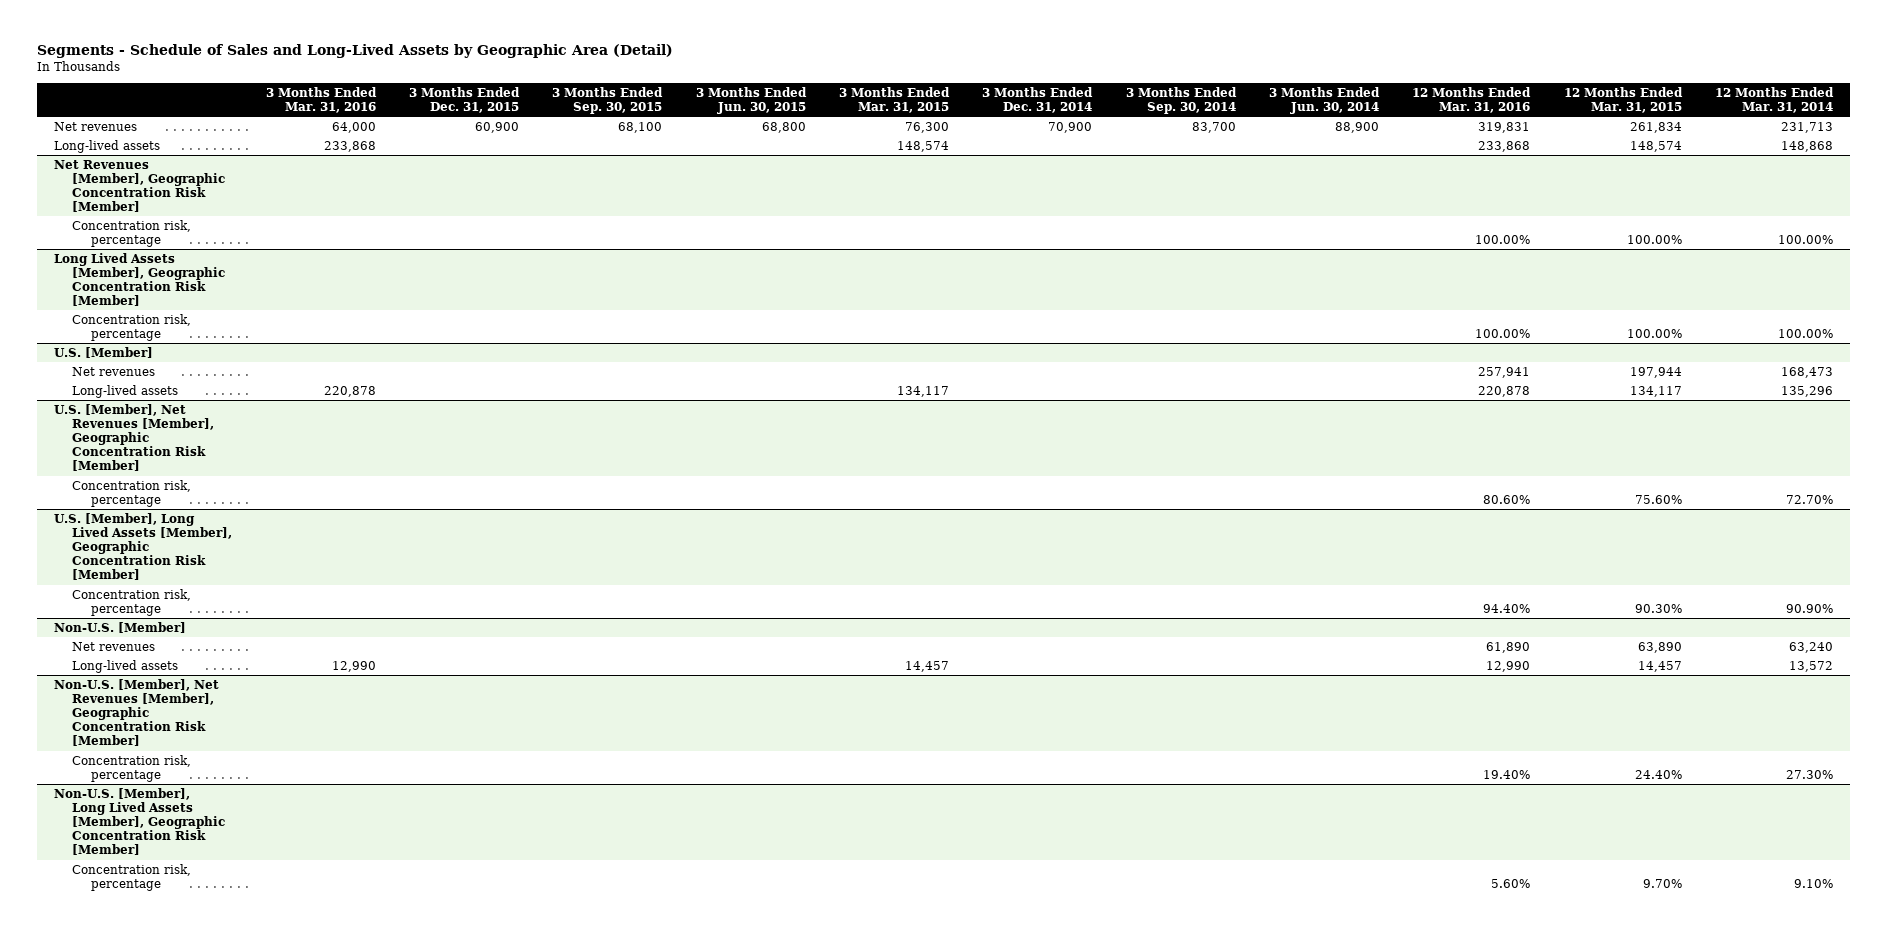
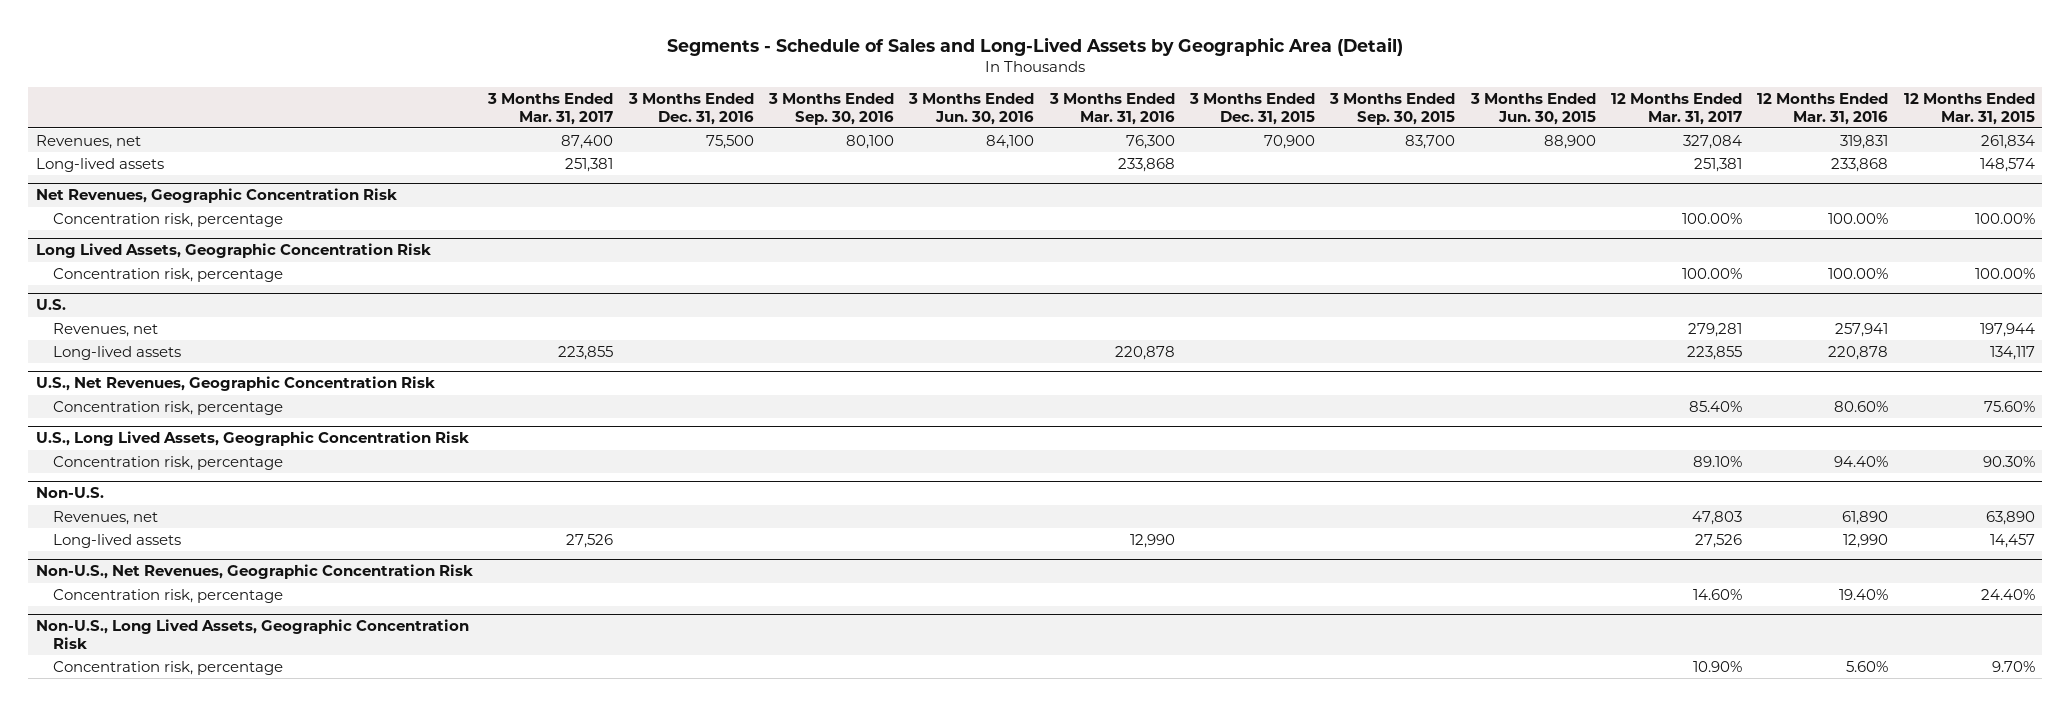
- | 3 Months Ended Mar. 31, 2016 | 3 Months Ended Dec. 31, 2015 | 3 Months Ended Sep. 30, 2015 | 3 Months Ended Jun. 30, 2015 | 3 Months Ended Mar. 31, 2015 | 3 Months Ended Dec. 31, 2014 | 3 Months Ended Sep. 30, 2014 | 3 Months Ended Jun. 30, 2014 | 12 Months Ended Mar. 31, 2016 | 12 Months Ended Mar. 31, 2015 | 12 Months Ended Mar. 31, 2014
+ | 3 Months Ended Mar. 31, 2017 | 3 Months Ended Dec. 31, 2016 | 3 Months Ended Sep. 30, 2016 | 3 Months Ended Jun. 30, 2016 | 3 Months Ended Mar. 31, 2016 | 3 Months Ended Dec. 31, 2015 | 3 Months Ended Sep. 30, 2015 | 3 Months Ended Jun. 30, 2015 | 12 Months Ended Mar. 31, 2017 | 12 Months Ended Mar. 31, 2016 | 12 Months Ended Mar. 31, 2015
- Net revenues | 64,000 | 60,900 | 68,100 | 68,800 | 76,300 | 70,900 | 83,700 | 88,900 | 319,831 | 261,834 | 231,713
+ Revenues, net | 87,400 | 75,500 | 80,100 | 84,100 | 76,300 | 70,900 | 83,700 | 88,900 | 327,084 | 319,831 | 261,834
- Net Revenues [Member], Geographic Concentration Risk [Member]
+ Net Revenues, Geographic Concentration Risk
- Long Lived Assets [Member], Geographic Concentration Risk [Member]
+ Long Lived Assets, Geographic Concentration Risk
- U.S. [Member]
- Net revenues | | | | | | | | | 257,941 | 197,944 | 168,473
+ U.S.
+ Revenues, net | | | | | | | | | 279,281 | 257,941 | 197,944
- U.S. [Member], Net Revenues [Member], Geographic Concentration Risk [Member]
+ U.S., Net Revenues, Geographic Concentration Risk
- U.S. [Member], Long Lived Assets [Member], Geographic Concentration Risk [Member]
+ U.S., Long Lived Assets, Geographic Concentration Risk
- Non-U.S. [Member]
- Net revenues | | | | | | | | | 61,890 | 63,890 | 63,240
+ Non-U.S.
+ Revenues, net | | | | | | | | | 47,803 | 61,890 | 63,890
- Non-U.S. [Member], Net Revenues [Member], Geographic Concentration Risk [Member]
+ Non-U.S., Net Revenues, Geographic Concentration Risk
- Non-U.S. [Member], Long Lived Assets [Member], Geographic Concentration Risk [Member]
+ Non-U.S., Long Lived Assets, Geographic Concentration Risk

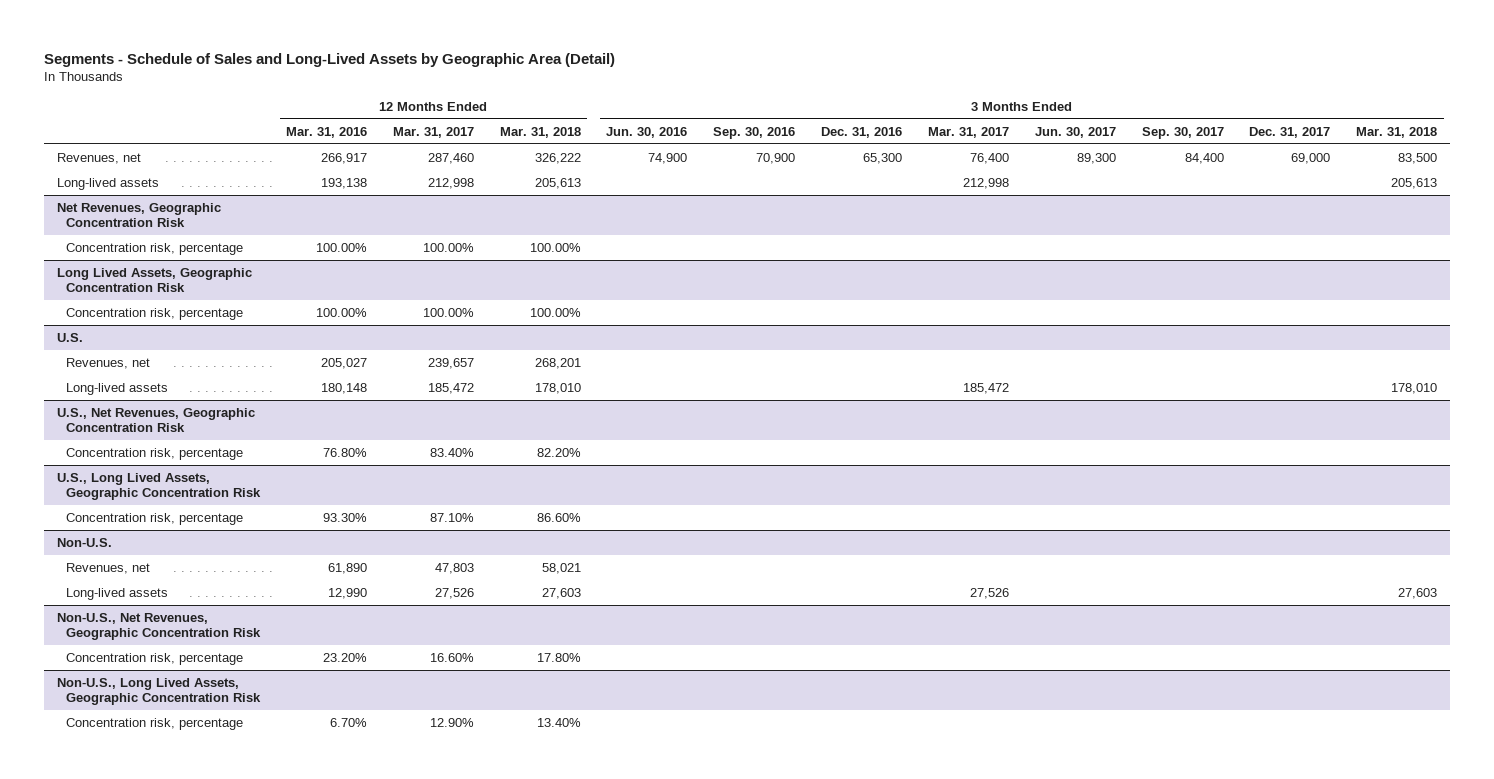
- | 3 Months Ended Mar. 31, 2017 | 3 Months Ended Dec. 31, 2016 | 3 Months Ended Sep. 30, 2016 | 3 Months Ended Jun. 30, 2016 | 3 Months Ended Mar. 31, 2016 | 3 Months Ended Dec. 31, 2015 | 3 Months Ended Sep. 30, 2015 | 3 Months Ended Jun. 30, 2015 | 12 Months Ended Mar. 31, 2017 | 12 Months Ended Mar. 31, 2016 | 12 Months Ended Mar. 31, 2015
+ | 12 Months Ended Mar. 31, 2016 | 12 Months Ended Mar. 31, 2017 | 12 Months Ended Mar. 31, 2018 | 3 Months Ended Jun. 30, 2016 | 3 Months Ended Sep. 30, 2016 | 3 Months Ended Dec. 31, 2016 | 3 Months Ended Mar. 31, 2017 | 3 Months Ended Jun. 30, 2017 | 3 Months Ended Sep. 30, 2017 | 3 Months Ended Dec. 31, 2017 | 3 Months Ended Mar. 31, 2018
- Revenues, net | 87,400 | 75,500 | 80,100 | 84,100 | 76,300 | 70,900 | 83,700 | 88,900 | 327,084 | 319,831 | 261,834
- Long-lived assets | 251,381 | | | | 233,868 | | | | 251,381 | 233,868 | 148,574
+ Revenues, net | 266,917 | 287,460 | 326,222 | 74,900 | 70,900 | 65,300 | 76,400 | 89,300 | 84,400 | 69,000 | 83,500
+ Long-lived assets | 193,138 | 212,998 | 205,613 | | | | 212,998 | | | | 205,613
@ U.S.
- Revenues, net | | | | | | | | | 279,281 | 257,941 | 197,944
- Long-lived assets | 223,855 | | | | 220,878 | | | | 223,855 | 220,878 | 134,117
+ Revenues, net | 205,027 | 239,657 | 268,201 | | | | | | | |
+ Long-lived assets | 180,148 | 185,472 | 178,010 | | | | 185,472 | | | | 178,010
@ U.S., Net Revenues, Geographic Concentration Risk
- Concentration risk, percentage | | | | | | | | | 85.40% | 80.60% | 75.60%
+ Concentration risk, percentage | 76.80% | 83.40% | 82.20% | | | | | | | |
@ U.S., Long Lived Assets, Geographic Concentration Risk
- Concentration risk, percentage | | | | | | | | | 89.10% | 94.40% | 90.30%
+ Concentration risk, percentage | 93.30% | 87.10% | 86.60% | | | | | | | |
@ Non-U.S., Net Revenues, Geographic Concentration Risk
- Concentration risk, percentage | | | | | | | | | 14.60% | 19.40% | 24.40%
+ Concentration risk, percentage | 23.20% | 16.60% | 17.80% | | | | | | | |
@ Non-U.S., Long Lived Assets, Geographic Concentration Risk
- Concentration risk, percentage | | | | | | | | | 10.90% | 5.60% | 9.70%
+ Concentration risk, percentage | 6.70% | 12.90% | 13.40% | | | | | | | |

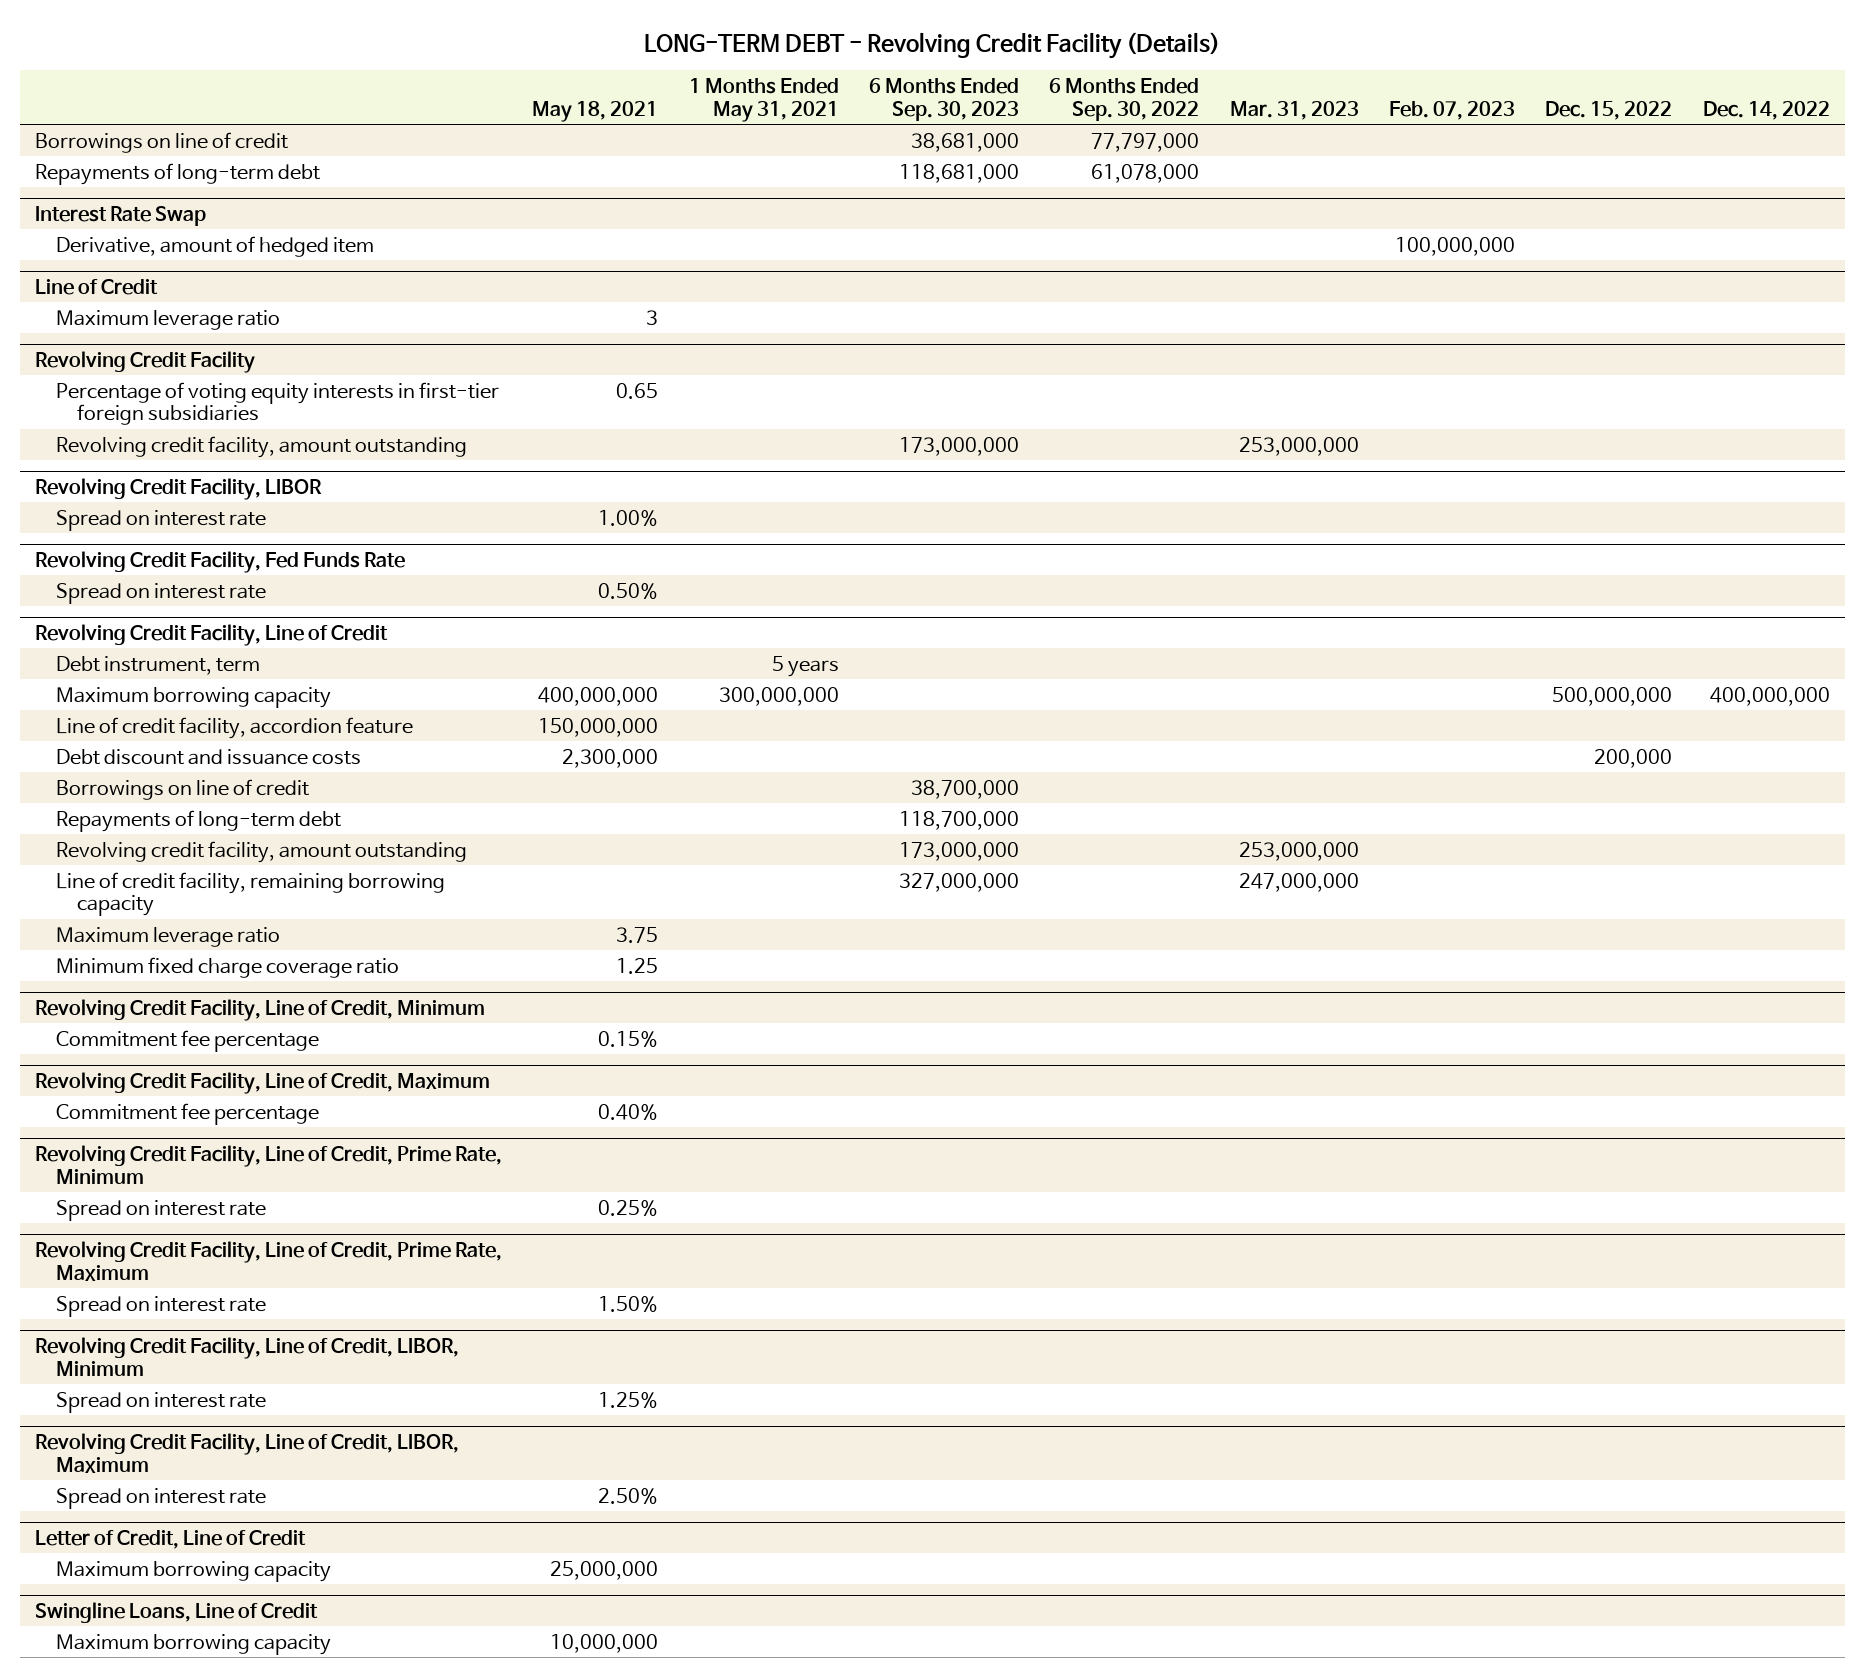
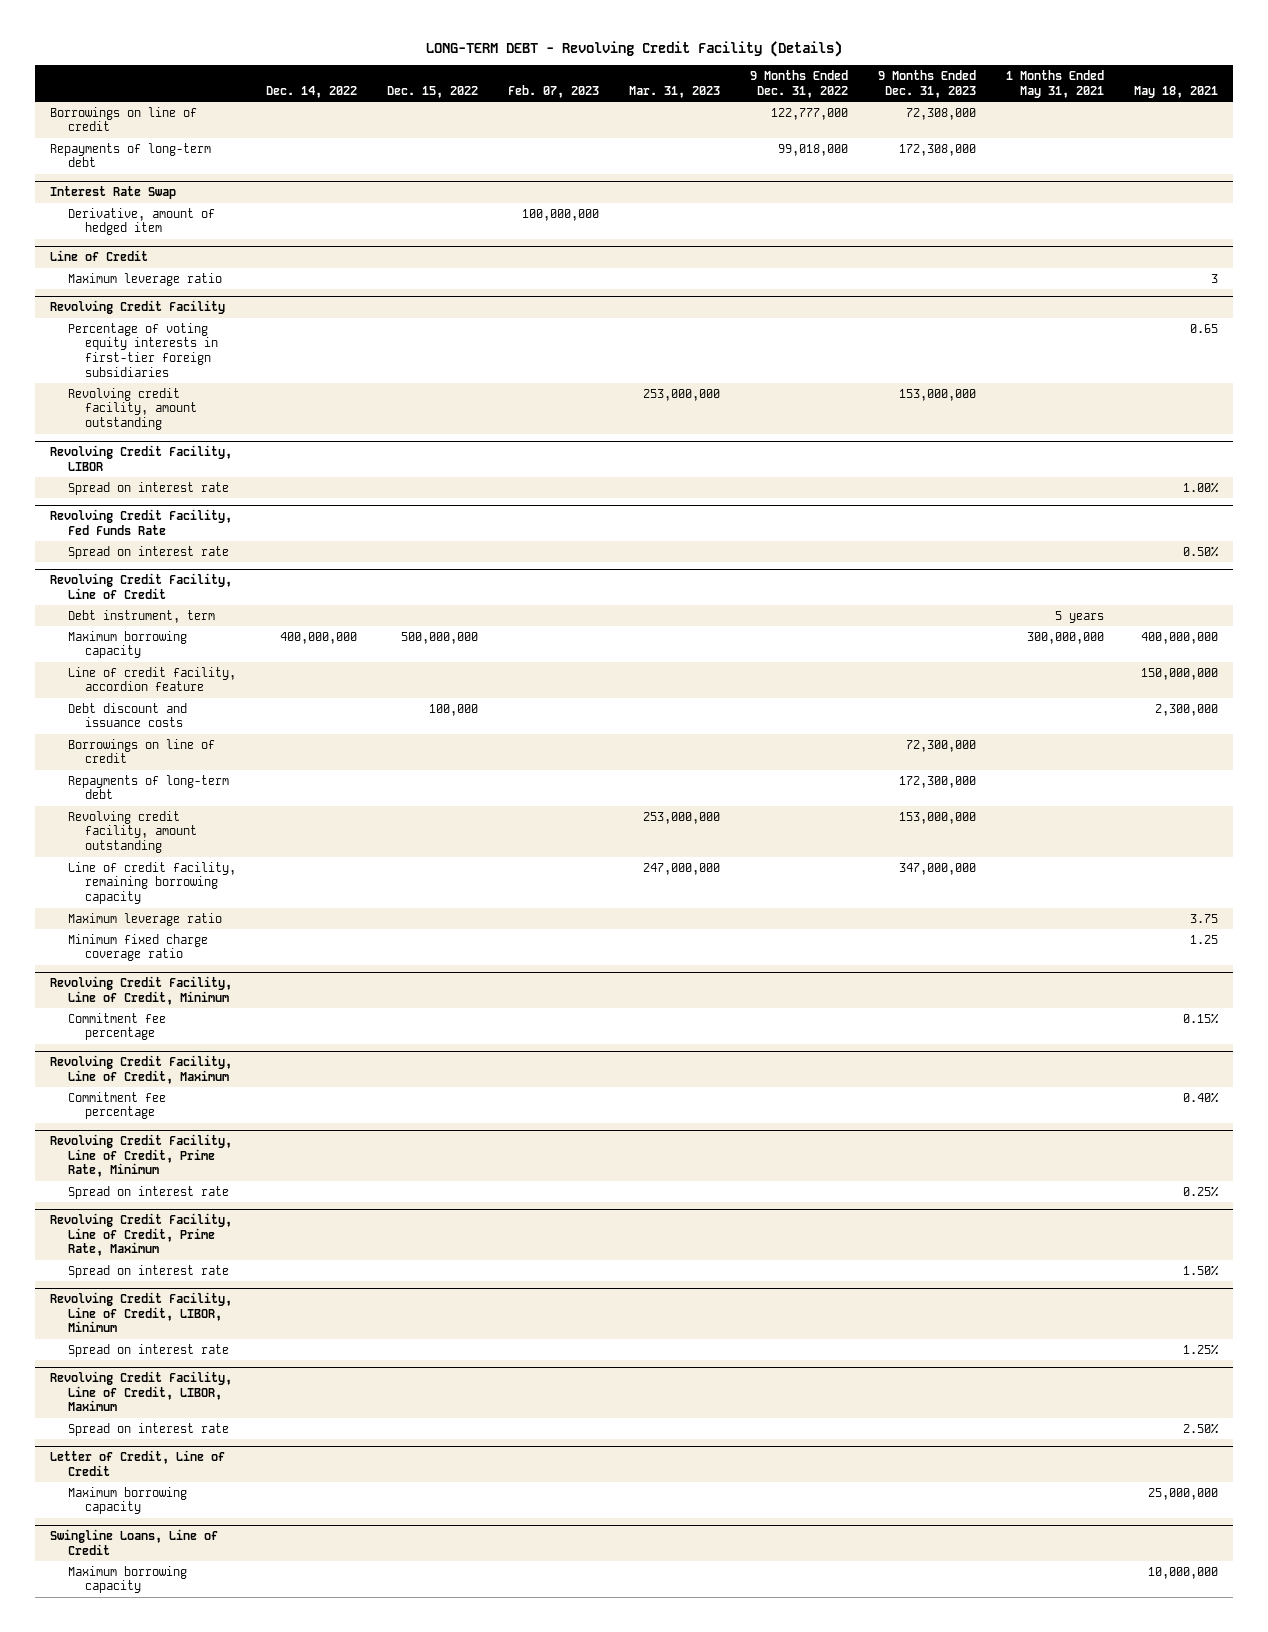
- | May 18, 2021 | 1 Months Ended May 31, 2021 | 6 Months Ended Sep. 30, 2023 | 6 Months Ended Sep. 30, 2022 | Mar. 31, 2023 | Feb. 07, 2023 | Dec. 15, 2022 | Dec. 14, 2022
+ | Dec. 14, 2022 | Dec. 15, 2022 | Feb. 07, 2023 | Mar. 31, 2023 | 9 Months Ended Dec. 31, 2022 | 9 Months Ended Dec. 31, 2023 | 1 Months Ended May 31, 2021 | May 18, 2021
@ Revolving Credit Facility, Line of Credit
- Debt discount and issuance costs | 2,300,000 | | | | | | 200,000 |
+ Debt discount and issuance costs | | 100,000 | | | | | | 2,300,000

